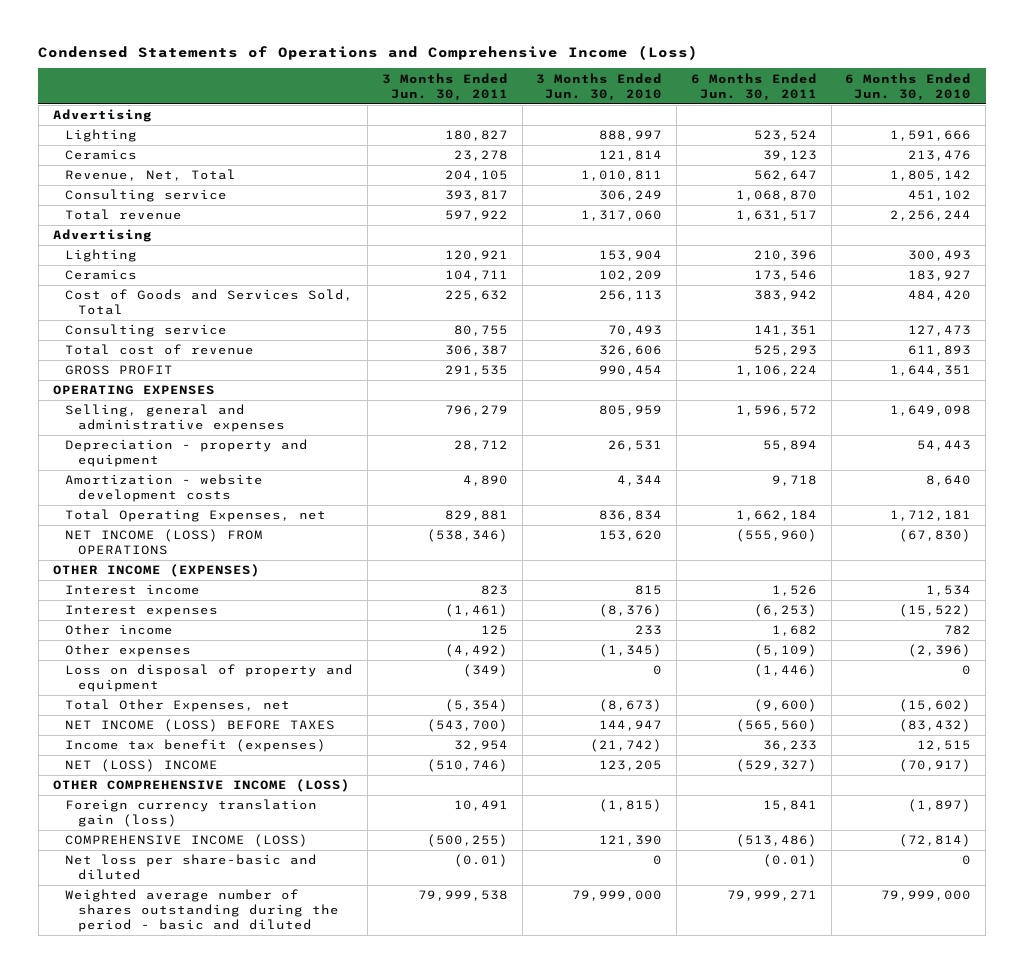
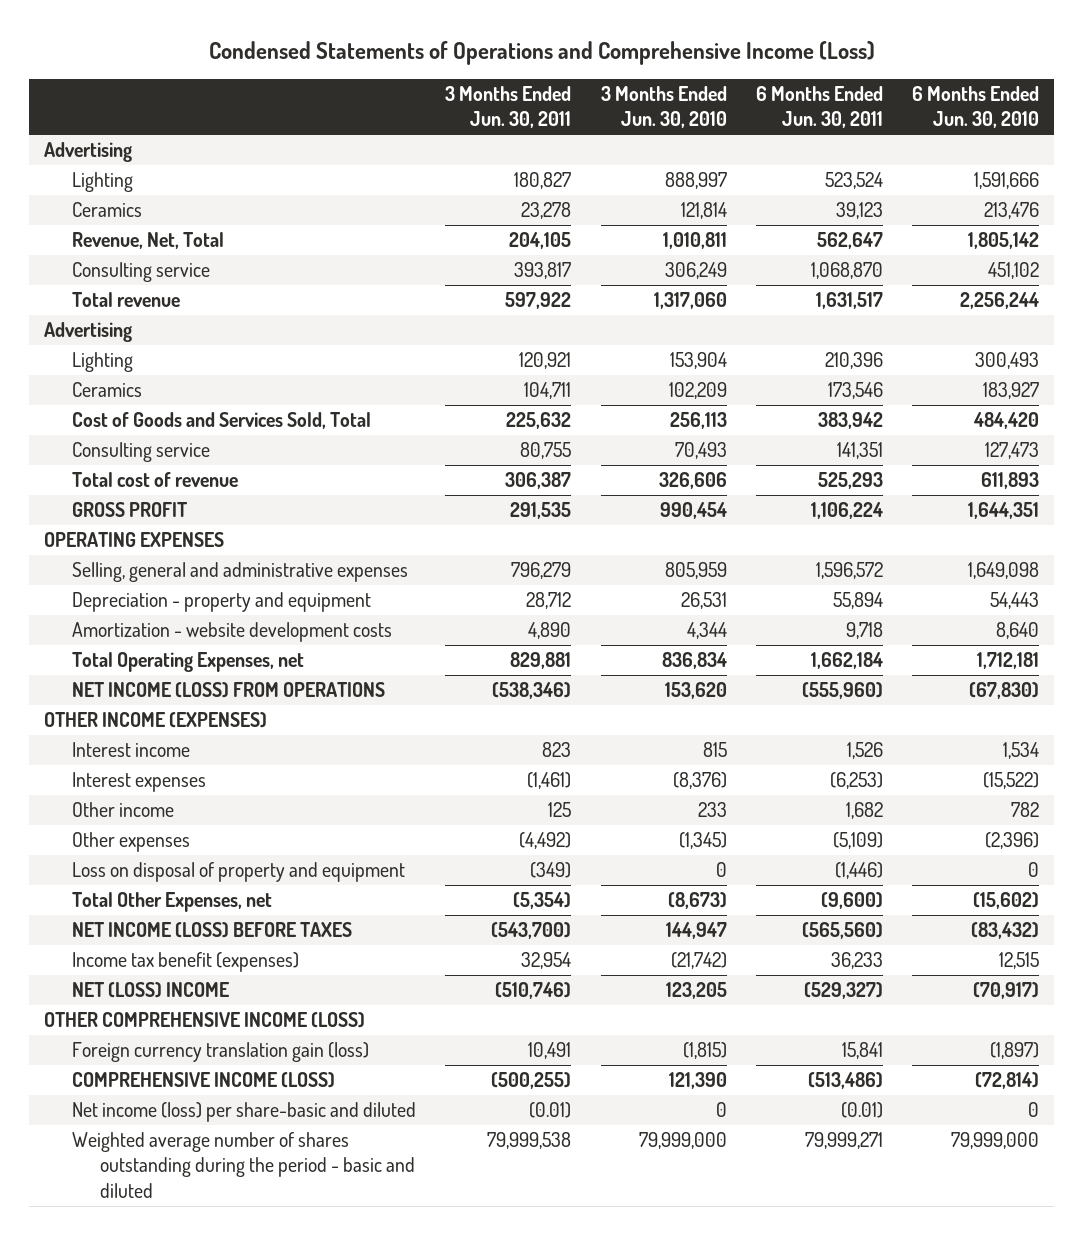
- Net loss per share-basic and diluted | (0.01) | 0 | (0.01) | 0
+ Net income (loss) per share-basic and diluted | (0.01) | 0 | (0.01) | 0

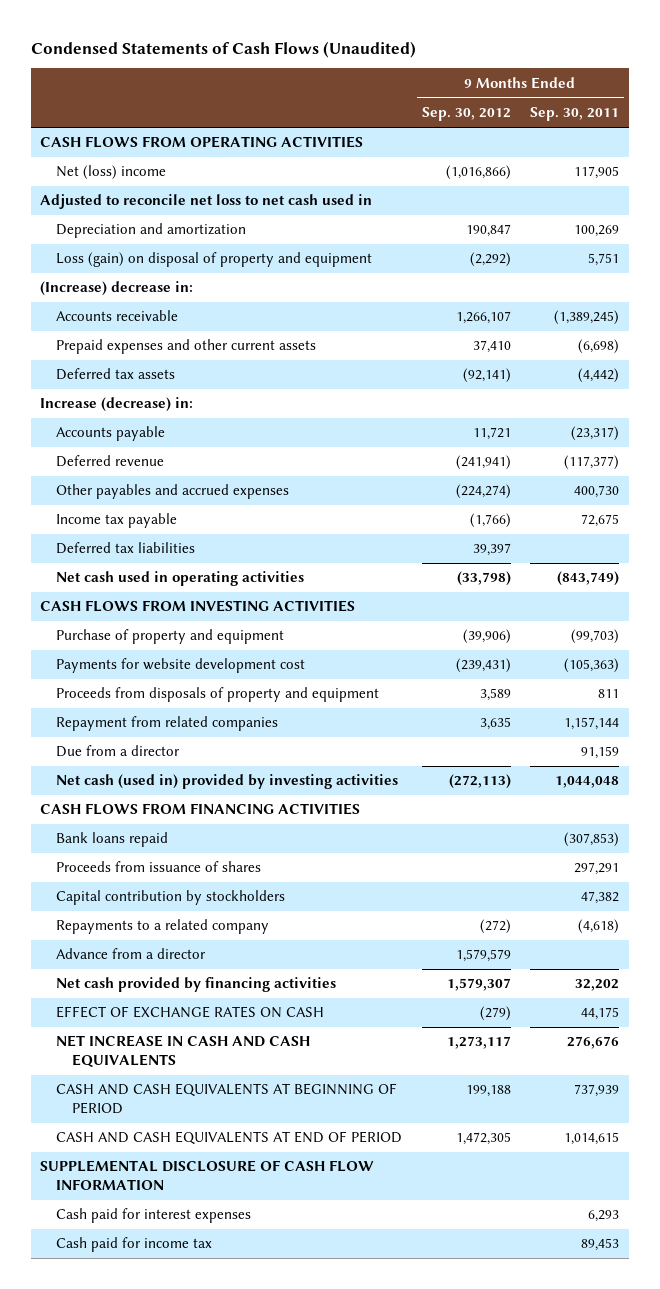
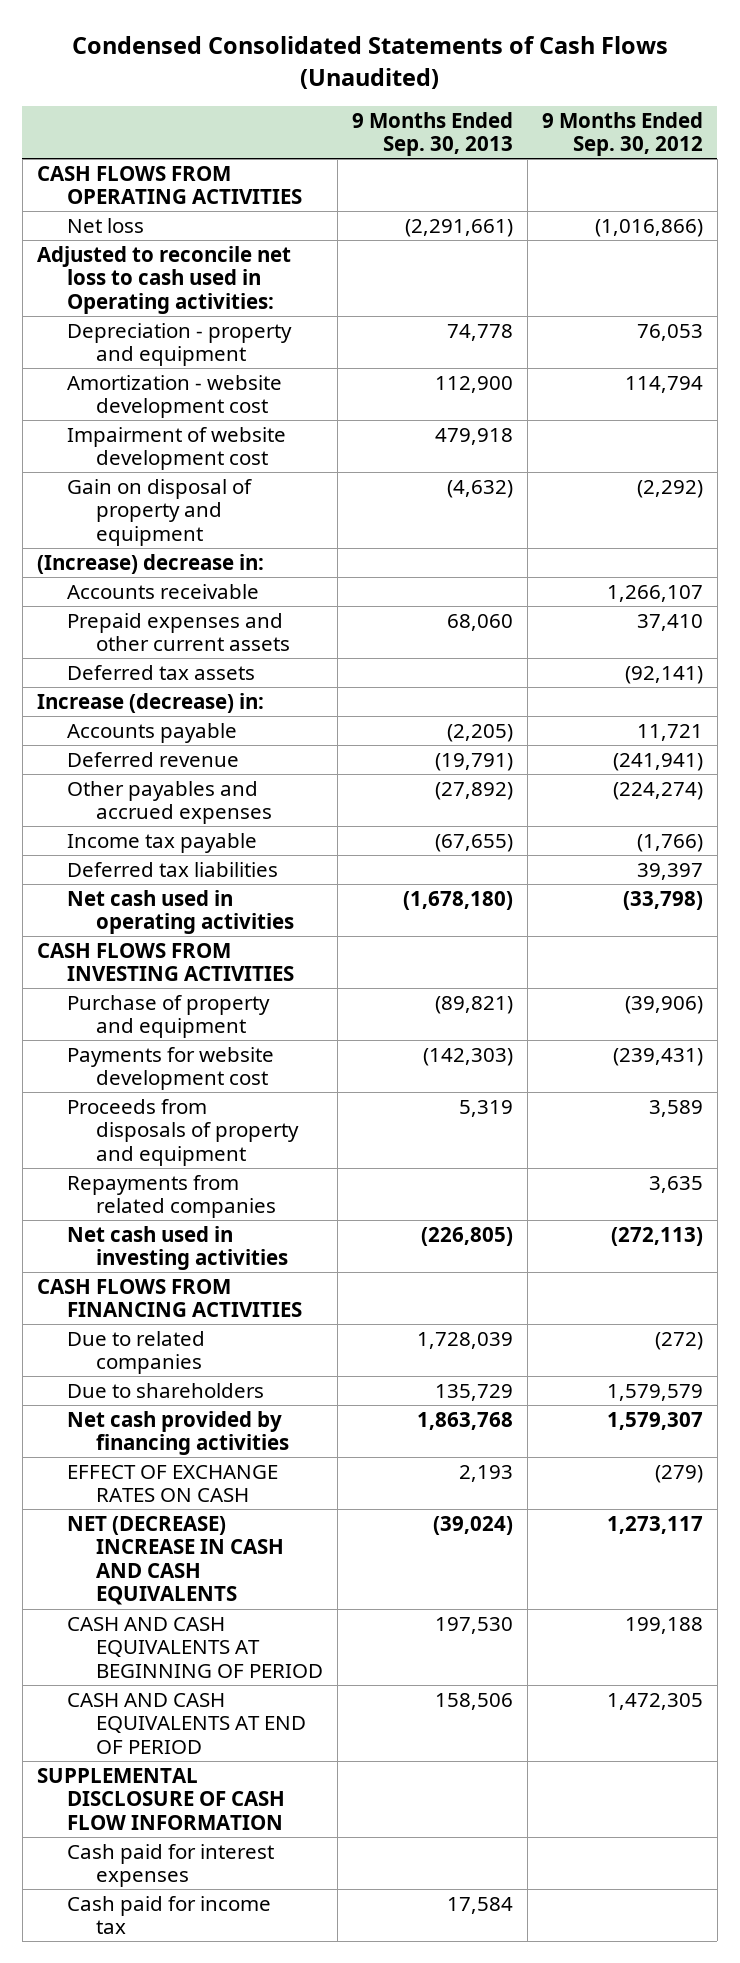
- Condensed Statements of Cash Flows (Unaudited)
+ Condensed Consolidated Statements of Cash Flows (Unaudited)
- | 9 Months Ended Sep. 30, 2012 | 9 Months Ended Sep. 30, 2011
+ | 9 Months Ended Sep. 30, 2013 | 9 Months Ended Sep. 30, 2012
- Net (loss) income | (1,016,866) | 117,905
- Adjusted to reconcile net loss to net cash used in
- Depreciation and amortization | 190,847 | 100,269
- Loss (gain) on disposal of property and equipment | (2,292) | 5,751
+ Net loss | (2,291,661) | (1,016,866)
+ Adjusted to reconcile net loss to cash used in Operating activities:
+ Depreciation - property and equipment | 74,778 | 76,053
+ Amortization - website development cost | 112,900 | 114,794
+ Impairment of website development cost | 479,918 |
+ Gain on disposal of property and equipment | (4,632) | (2,292)
- Repayment from related companies | 3,635 | 1,157,144
- Due from a director | | 91,159
- Net cash (used in) provided by investing activities | (272,113) | 1,044,048
+ Repayments from related companies | | 3,635
+ Net cash used in investing activities | (226,805) | (272,113)
- Bank loans repaid | | (307,853)
- Proceeds from issuance of shares | | 297,291
- Capital contribution by stockholders | | 47,382
- Repayments to a related company | (272) | (4,618)
- Advance from a director | 1,579,579 |
+ Due to related companies | 1,728,039 | (272)
+ Due to shareholders | 135,729 | 1,579,579
- NET INCREASE IN CASH AND CASH EQUIVALENTS | 1,273,117 | 276,676
+ NET (DECREASE) INCREASE IN CASH AND CASH EQUIVALENTS | (39,024) | 1,273,117

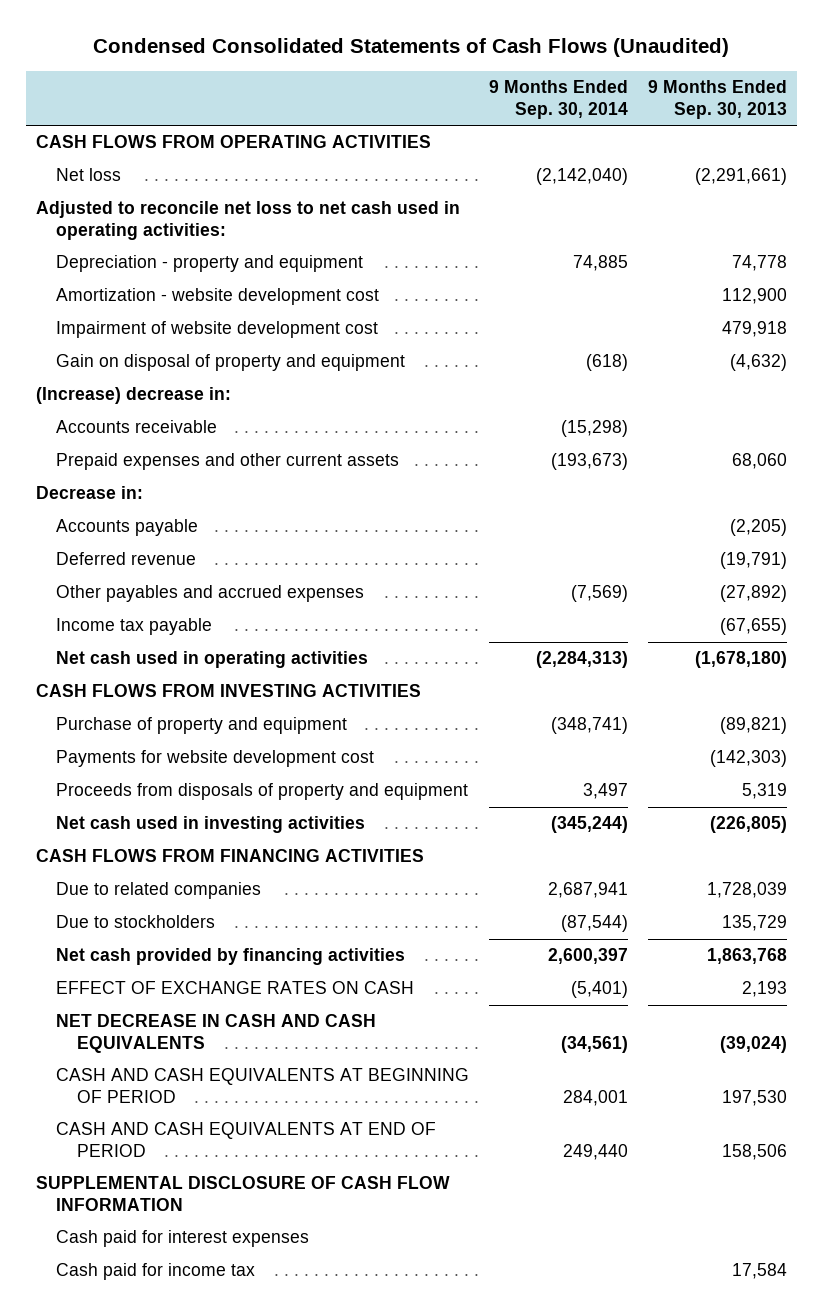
- | 9 Months Ended Sep. 30, 2013 | 9 Months Ended Sep. 30, 2012
+ | 9 Months Ended Sep. 30, 2014 | 9 Months Ended Sep. 30, 2013
- Adjusted to reconcile net loss to cash used in Operating activities:
+ Adjusted to reconcile net loss to net cash used in operating activities:
- Deferred tax assets | | (92,141)
- Increase (decrease) in:
+ Decrease in:
- Deferred tax liabilities | | 39,397
- Repayments from related companies | | 3,635
- Due to shareholders | 135,729 | 1,579,579
+ Due to stockholders | (87,544) | 135,729
- NET (DECREASE) INCREASE IN CASH AND CASH EQUIVALENTS | (39,024) | 1,273,117
+ NET DECREASE IN CASH AND CASH EQUIVALENTS | (34,561) | (39,024)

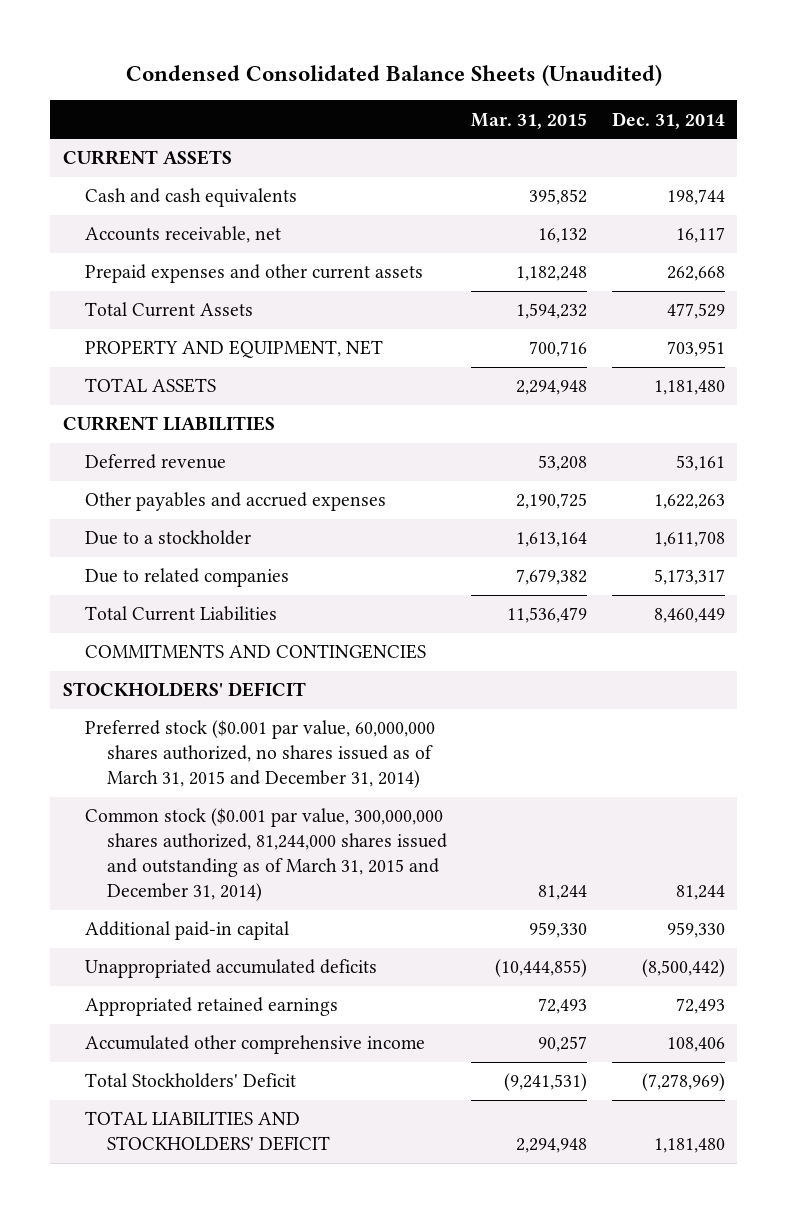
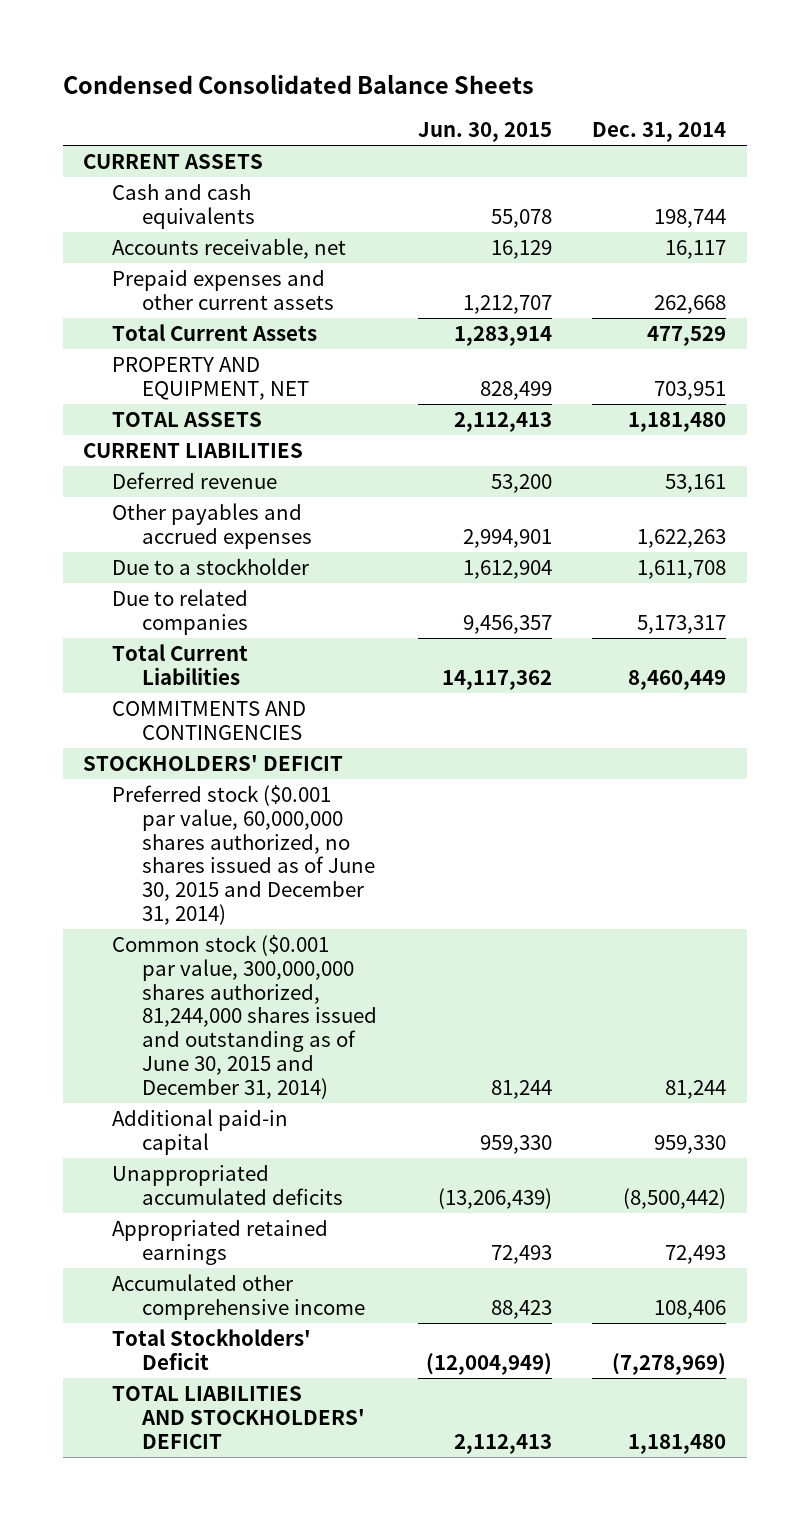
- Condensed Consolidated Balance Sheets (Unaudited)
+ Condensed Consolidated Balance Sheets
- | Mar. 31, 2015 | Dec. 31, 2014
+ | Jun. 30, 2015 | Dec. 31, 2014
- Preferred stock ($0.001 par value, 60,000,000 shares authorized, no shares issued as of March 31, 2015 and December 31, 2014)
- Common stock ($0.001 par value, 300,000,000 shares authorized, 81,244,000 shares issued and outstanding as of March 31, 2015 and December 31, 2014) | 81,244 | 81,244
+ Preferred stock ($0.001 par value, 60,000,000 shares authorized, no shares issued as of June 30, 2015 and December 31, 2014)
+ Common stock ($0.001 par value, 300,000,000 shares authorized, 81,244,000 shares issued and outstanding as of June 30, 2015 and December 31, 2014) | 81,244 | 81,244

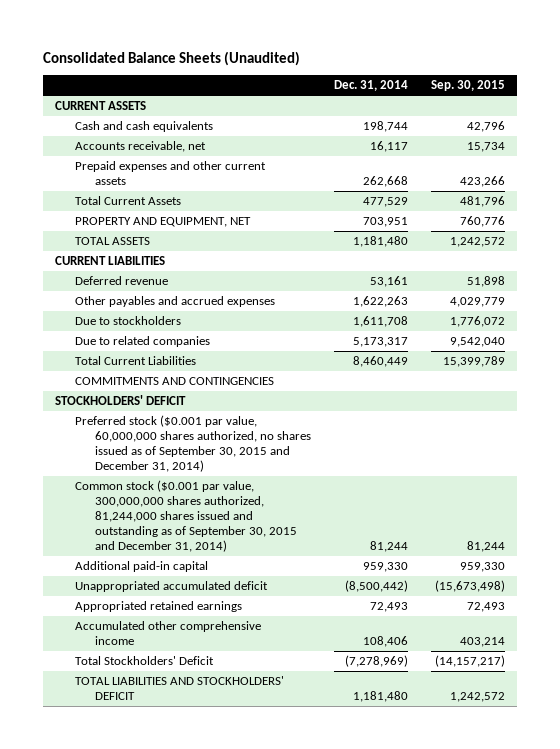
- Condensed Consolidated Balance Sheets
+ Consolidated Balance Sheets (Unaudited)
- | Jun. 30, 2015 | Dec. 31, 2014
+ | Dec. 31, 2014 | Sep. 30, 2015
- Due to a stockholder | 1,612,904 | 1,611,708
+ Due to stockholders | 1,611,708 | 1,776,072
- Preferred stock ($0.001 par value, 60,000,000 shares authorized, no shares issued as of June 30, 2015 and December 31, 2014)
- Common stock ($0.001 par value, 300,000,000 shares authorized, 81,244,000 shares issued and outstanding as of June 30, 2015 and December 31, 2014) | 81,244 | 81,244
+ Preferred stock ($0.001 par value, 60,000,000 shares authorized, no shares issued as of September 30, 2015 and December 31, 2014)
+ Common stock ($0.001 par value, 300,000,000 shares authorized, 81,244,000 shares issued and outstanding as of September 30, 2015 and December 31, 2014) | 81,244 | 81,244
- Unappropriated accumulated deficits | (13,206,439) | (8,500,442)
+ Unappropriated accumulated deficit | (8,500,442) | (15,673,498)

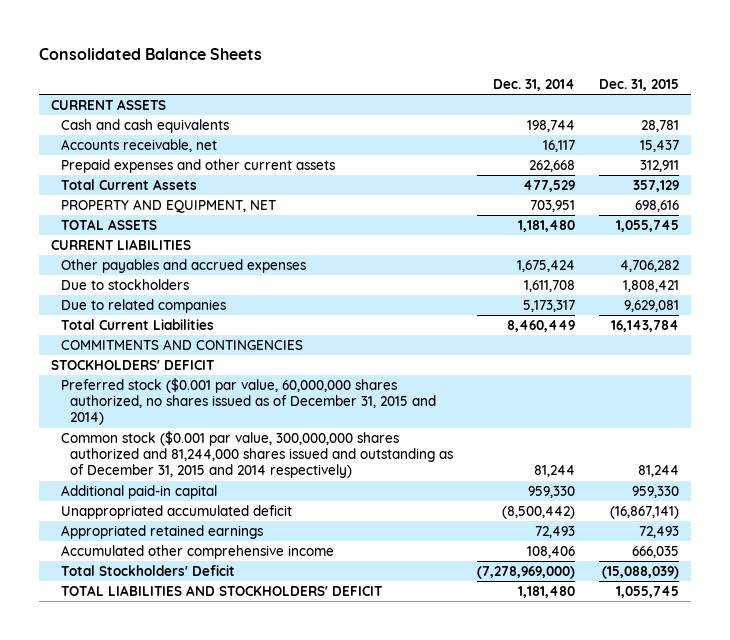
- Consolidated Balance Sheets (Unaudited)
+ Consolidated Balance Sheets
- | Dec. 31, 2014 | Sep. 30, 2015
+ | Dec. 31, 2014 | Dec. 31, 2015
- Deferred revenue | 53,161 | 51,898
- Other payables and accrued expenses | 1,622,263 | 4,029,779
+ Other payables and accrued expenses | 1,675,424 | 4,706,282
- Preferred stock ($0.001 par value, 60,000,000 shares authorized, no shares issued as of September 30, 2015 and December 31, 2014)
- Common stock ($0.001 par value, 300,000,000 shares authorized, 81,244,000 shares issued and outstanding as of September 30, 2015 and December 31, 2014) | 81,244 | 81,244
+ Preferred stock ($0.001 par value, 60,000,000 shares authorized, no shares issued as of December 31, 2015 and 2014)
+ Common stock ($0.001 par value, 300,000,000 shares authorized and 81,244,000 shares issued and outstanding as of December 31, 2015 and 2014 respectively) | 81,244 | 81,244
- Total Stockholders' Deficit | (7,278,969) | (14,157,217)
+ Total Stockholders' Deficit | (7,278,969,000) | (15,088,039)

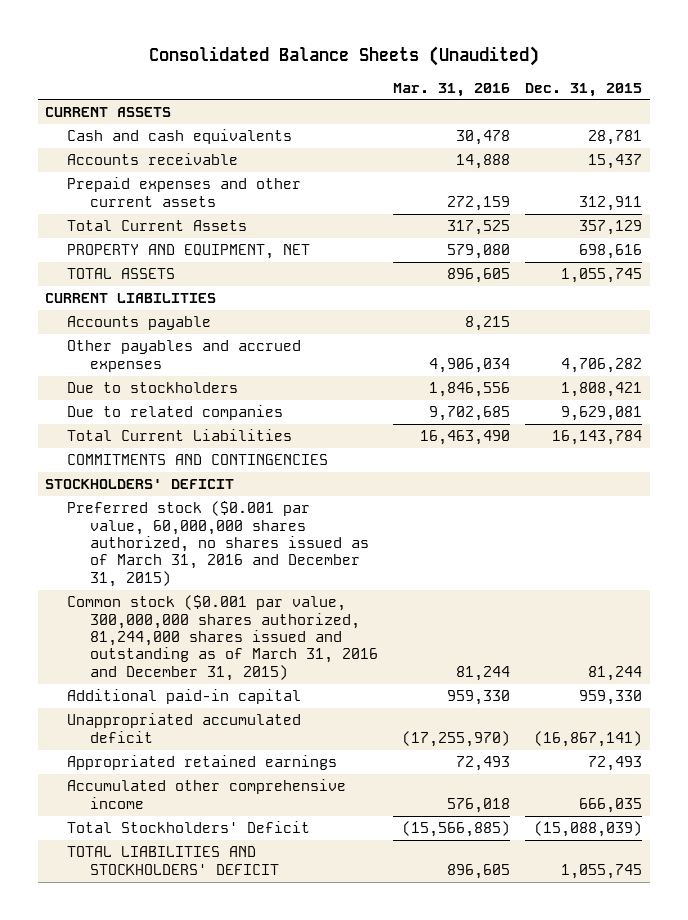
- Consolidated Balance Sheets
+ Consolidated Balance Sheets (Unaudited)
- | Dec. 31, 2014 | Dec. 31, 2015
+ | Mar. 31, 2016 | Dec. 31, 2015
- Accounts receivable, net | 16,117 | 15,437
+ Accounts receivable | 14,888 | 15,437
+ Accounts payable | 8,215 |
- Preferred stock ($0.001 par value, 60,000,000 shares authorized, no shares issued as of December 31, 2015 and 2014)
- Common stock ($0.001 par value, 300,000,000 shares authorized and 81,244,000 shares issued and outstanding as of December 31, 2015 and 2014 respectively) | 81,244 | 81,244
+ Preferred stock ($0.001 par value, 60,000,000 shares authorized, no shares issued as of March 31, 2016 and December 31, 2015)
+ Common stock ($0.001 par value, 300,000,000 shares authorized, 81,244,000 shares issued and outstanding as of March 31, 2016 and December 31, 2015) | 81,244 | 81,244

